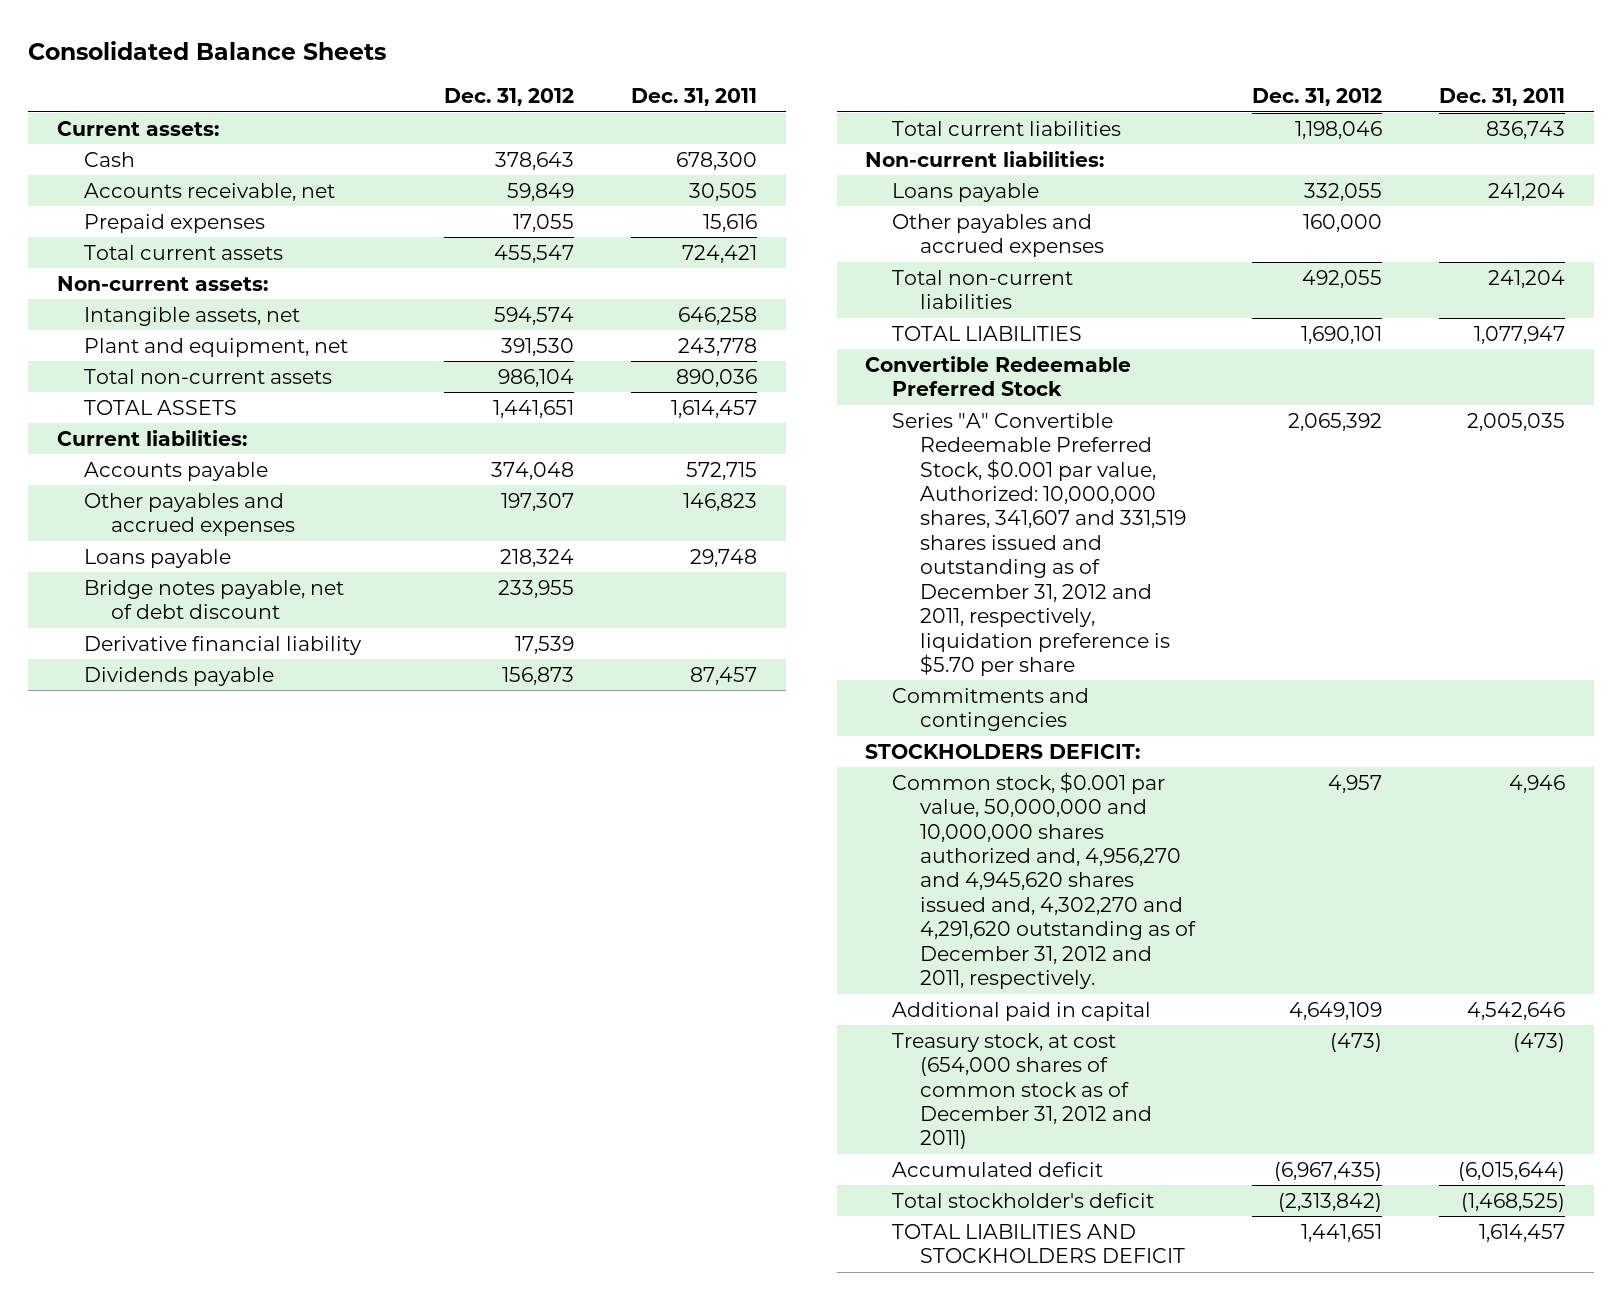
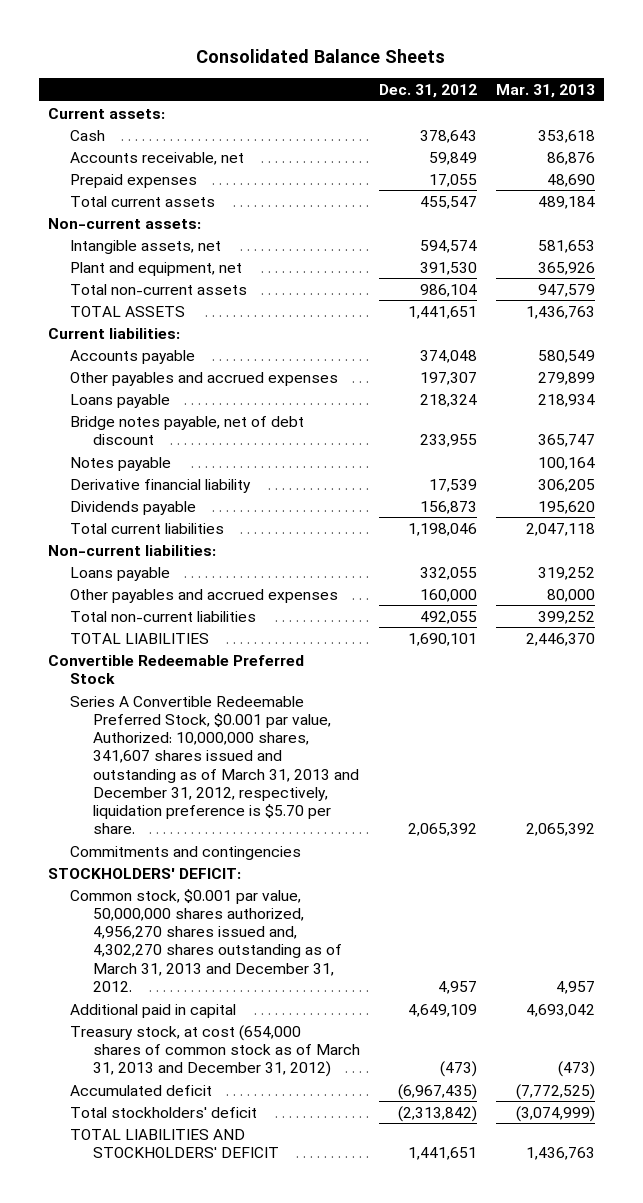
- | Dec. 31, 2012 | Dec. 31, 2011
+ | Dec. 31, 2012 | Mar. 31, 2013
+ Notes payable | | 100,164
- Series "A" Convertible Redeemable Preferred Stock, $0.001 par value, Authorized: 10,000,000 shares, 341,607 and 331,519 shares issued and outstanding as of December 31, 2012 and 2011, respectively, liquidation preference is $5.70 per share | 2,065,392 | 2,005,035
+ Series A Convertible Redeemable Preferred Stock, $0.001 par value, Authorized: 10,000,000 shares, 341,607 shares issued and outstanding as of March 31, 2013 and December 31, 2012, respectively, liquidation preference is $5.70 per share. | 2,065,392 | 2,065,392
- STOCKHOLDERS DEFICIT:
- Common stock, $0.001 par value, 50,000,000 and 10,000,000 shares authorized and, 4,956,270 and 4,945,620 shares issued and, 4,302,270 and 4,291,620 outstanding as of December 31, 2012 and 2011, respectively. | 4,957 | 4,946
+ STOCKHOLDERS' DEFICIT:
+ Common stock, $0.001 par value, 50,000,000 shares authorized, 4,956,270 shares issued and, 4,302,270 shares outstanding as of March 31, 2013 and December 31, 2012. | 4,957 | 4,957
- Treasury stock, at cost (654,000 shares of common stock as of December 31, 2012 and 2011) | (473) | (473)
+ Treasury stock, at cost (654,000 shares of common stock as of March 31, 2013 and December 31, 2012) | (473) | (473)
- Total stockholder's deficit | (2,313,842) | (1,468,525)
- TOTAL LIABILITIES AND STOCKHOLDERS DEFICIT | 1,441,651 | 1,614,457
+ Total stockholders' deficit | (2,313,842) | (3,074,999)
+ TOTAL LIABILITIES AND STOCKHOLDERS' DEFICIT | 1,441,651 | 1,436,763

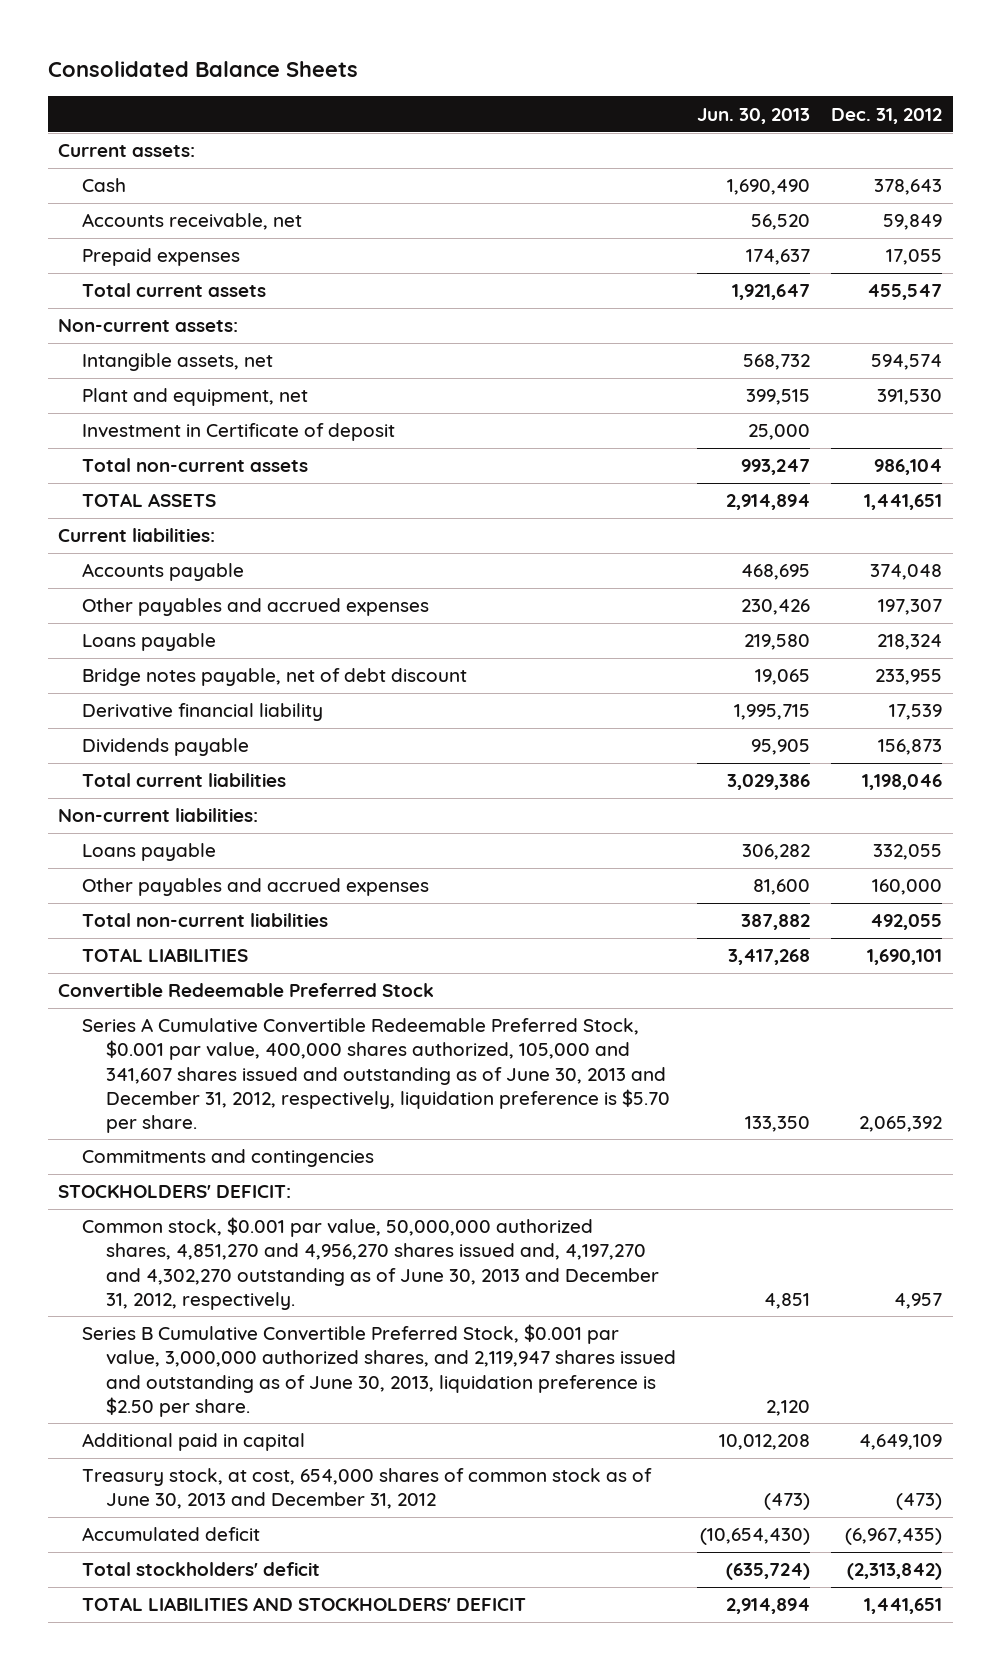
- | Dec. 31, 2012 | Mar. 31, 2013
+ | Jun. 30, 2013 | Dec. 31, 2012
+ Investment in Certificate of deposit | 25,000 |
- Notes payable | | 100,164
- Series A Convertible Redeemable Preferred Stock, $0.001 par value, Authorized: 10,000,000 shares, 341,607 shares issued and outstanding as of March 31, 2013 and December 31, 2012, respectively, liquidation preference is $5.70 per share. | 2,065,392 | 2,065,392
+ Series A Cumulative Convertible Redeemable Preferred Stock, $0.001 par value, 400,000 shares authorized, 105,000 and 341,607 shares issued and outstanding as of June 30, 2013 and December 31, 2012, respectively, liquidation preference is $5.70 per share. | 133,350 | 2,065,392
- Common stock, $0.001 par value, 50,000,000 shares authorized, 4,956,270 shares issued and, 4,302,270 shares outstanding as of March 31, 2013 and December 31, 2012. | 4,957 | 4,957
+ Common stock, $0.001 par value, 50,000,000 authorized shares, 4,851,270 and 4,956,270 shares issued and, 4,197,270 and 4,302,270 outstanding as of June 30, 2013 and December 31, 2012, respectively. | 4,851 | 4,957
+ Series B Cumulative Convertible Preferred Stock, $0.001 par value, 3,000,000 authorized shares, and 2,119,947 shares issued and outstanding as of June 30, 2013, liquidation preference is $2.50 per share. | 2,120 |
- Treasury stock, at cost (654,000 shares of common stock as of March 31, 2013 and December 31, 2012) | (473) | (473)
+ Treasury stock, at cost, 654,000 shares of common stock as of June 30, 2013 and December 31, 2012 | (473) | (473)

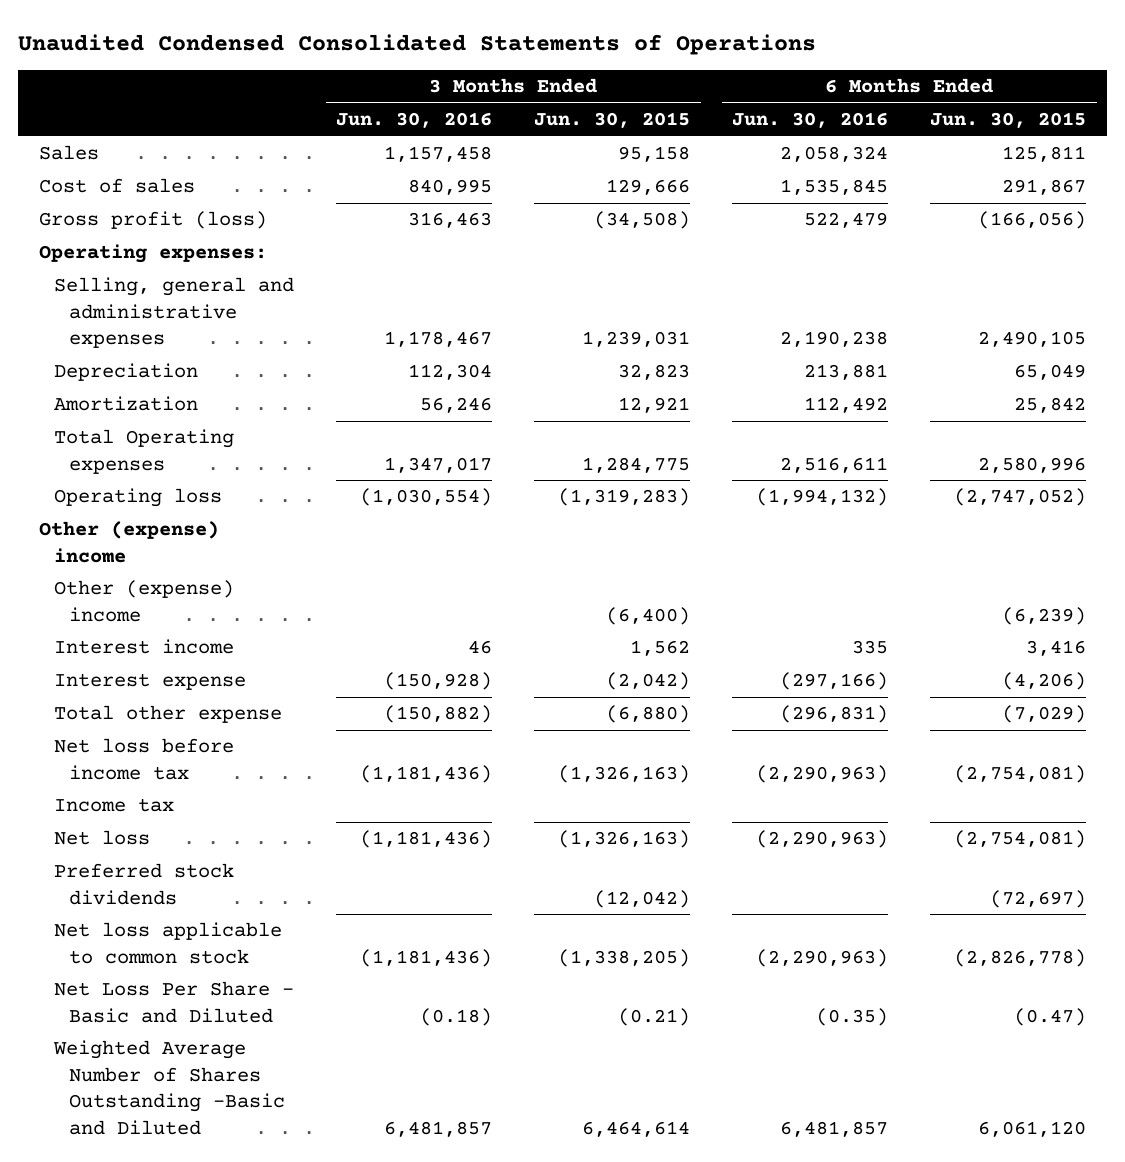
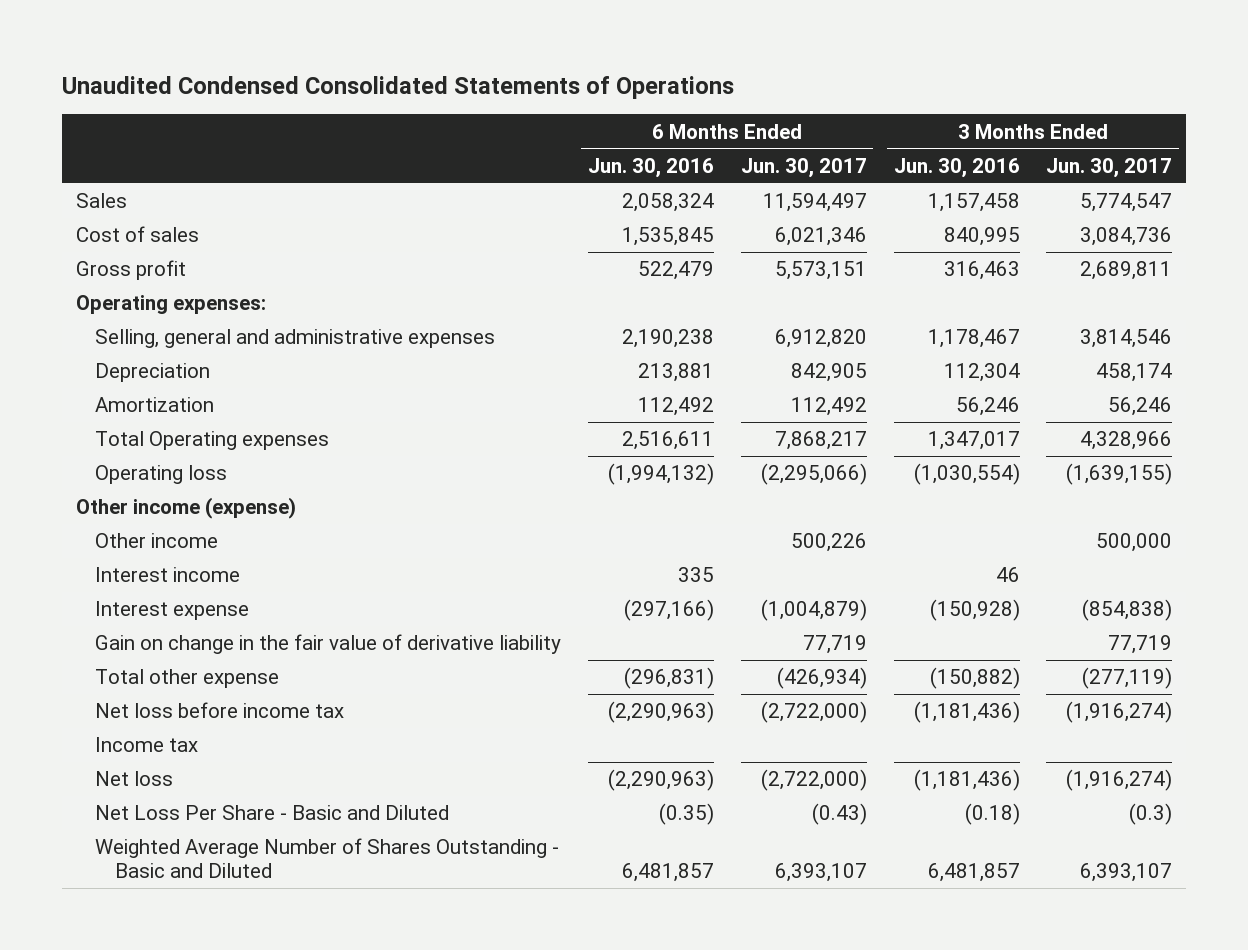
- | 3 Months Ended Jun. 30, 2016 | 3 Months Ended Jun. 30, 2015 | 6 Months Ended Jun. 30, 2016 | 6 Months Ended Jun. 30, 2015
+ | 6 Months Ended Jun. 30, 2016 | 6 Months Ended Jun. 30, 2017 | 3 Months Ended Jun. 30, 2016 | 3 Months Ended Jun. 30, 2017
- Gross profit (loss) | 316,463 | (34,508) | 522,479 | (166,056)
+ Gross profit | 522,479 | 5,573,151 | 316,463 | 2,689,811
- Other (expense) income
- Other (expense) income | | (6,400) | | (6,239)
+ Other income (expense)
+ Other income | | 500,226 | | 500,000
+ Gain on change in the fair value of derivative liability | | 77,719 | | 77,719
- Preferred stock dividends | | (12,042) | | (72,697)
- Net loss applicable to common stock | (1,181,436) | (1,338,205) | (2,290,963) | (2,826,778)
- Weighted Average Number of Shares Outstanding -Basic and Diluted | 6,481,857 | 6,464,614 | 6,481,857 | 6,061,120
+ Weighted Average Number of Shares Outstanding - Basic and Diluted | 6,481,857 | 6,393,107 | 6,481,857 | 6,393,107

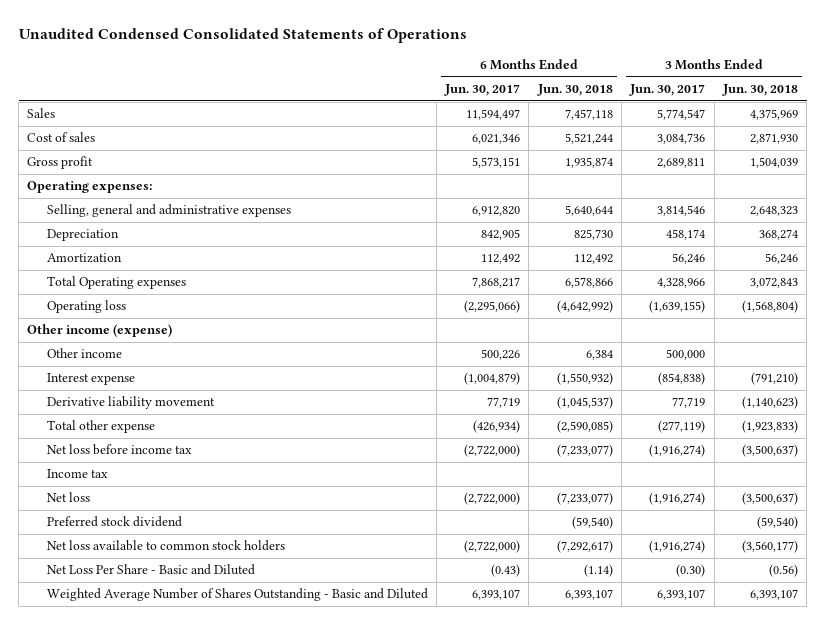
- | 6 Months Ended Jun. 30, 2016 | 6 Months Ended Jun. 30, 2017 | 3 Months Ended Jun. 30, 2016 | 3 Months Ended Jun. 30, 2017
+ | 6 Months Ended Jun. 30, 2017 | 6 Months Ended Jun. 30, 2018 | 3 Months Ended Jun. 30, 2017 | 3 Months Ended Jun. 30, 2018
- Interest income | 335 | | 46 |
- Gain on change in the fair value of derivative liability | | 77,719 | | 77,719
+ Derivative liability movement | 77,719 | (1,045,537) | 77,719 | (1,140,623)
- Net Loss Per Share - Basic and Diluted | (0.35) | (0.43) | (0.18) | (0.3)
+ Preferred stock dividend | | (59,540) | | (59,540)
+ Net loss available to common stock holders | (2,722,000) | (7,292,617) | (1,916,274) | (3,560,177)
+ Net Loss Per Share - Basic and Diluted | (0.43) | (1.14) | (0.30) | (0.56)

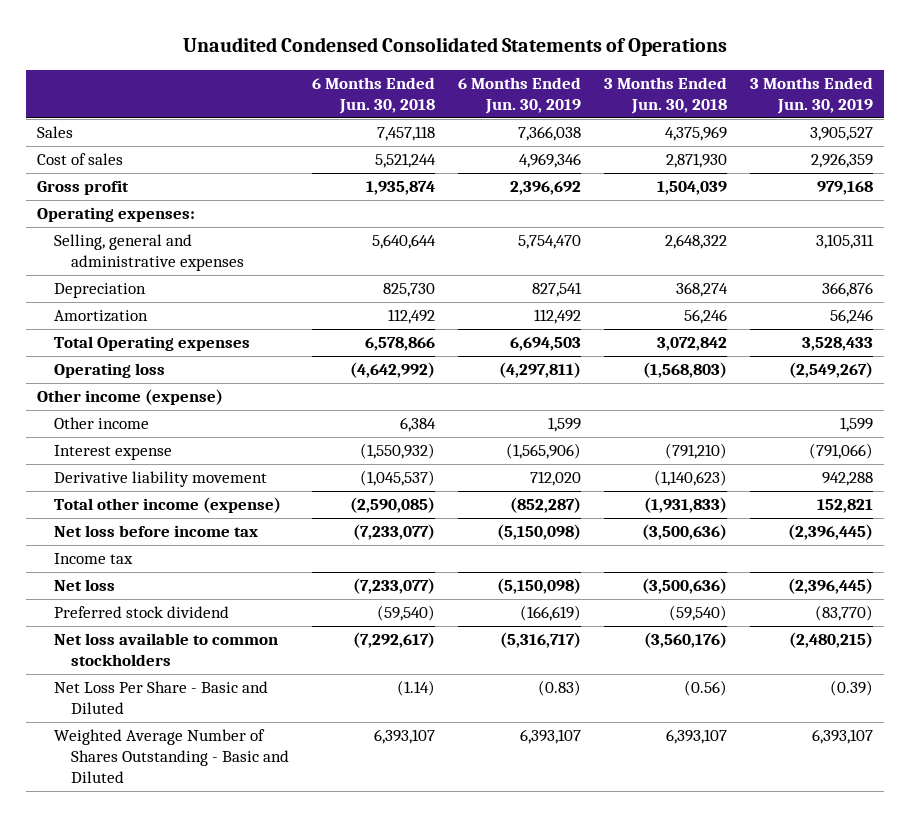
- | 6 Months Ended Jun. 30, 2017 | 6 Months Ended Jun. 30, 2018 | 3 Months Ended Jun. 30, 2017 | 3 Months Ended Jun. 30, 2018
+ | 6 Months Ended Jun. 30, 2018 | 6 Months Ended Jun. 30, 2019 | 3 Months Ended Jun. 30, 2018 | 3 Months Ended Jun. 30, 2019
- Selling, general and administrative expenses | 6,912,820 | 5,640,644 | 3,814,546 | 2,648,323
+ Selling, general and administrative expenses | 5,640,644 | 5,754,470 | 2,648,322 | 3,105,311
- Total Operating expenses | 7,868,217 | 6,578,866 | 4,328,966 | 3,072,843
- Operating loss | (2,295,066) | (4,642,992) | (1,639,155) | (1,568,804)
+ Total Operating expenses | 6,578,866 | 6,694,503 | 3,072,842 | 3,528,433
+ Operating loss | (4,642,992) | (4,297,811) | (1,568,803) | (2,549,267)
- Total other expense | (426,934) | (2,590,085) | (277,119) | (1,923,833)
- Net loss before income tax | (2,722,000) | (7,233,077) | (1,916,274) | (3,500,637)
+ Total other income (expense) | (2,590,085) | (852,287) | (1,931,833) | 152,821
+ Net loss before income tax | (7,233,077) | (5,150,098) | (3,500,636) | (2,396,445)
- Net loss | (2,722,000) | (7,233,077) | (1,916,274) | (3,500,637)
+ Net loss | (7,233,077) | (5,150,098) | (3,500,636) | (2,396,445)
- Net loss available to common stock holders | (2,722,000) | (7,292,617) | (1,916,274) | (3,560,177)
+ Net loss available to common stockholders | (7,292,617) | (5,316,717) | (3,560,176) | (2,480,215)

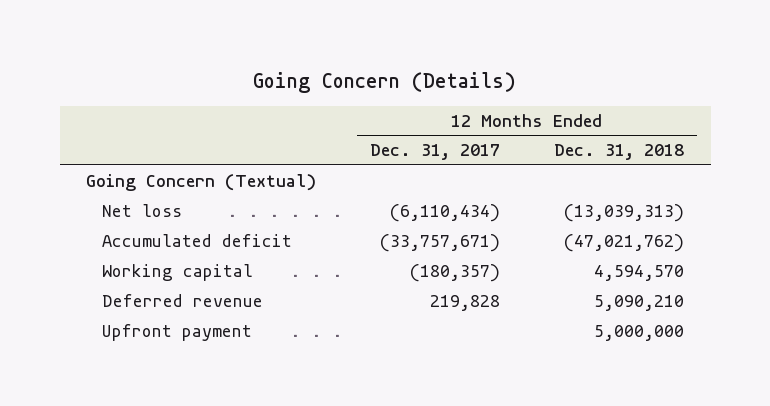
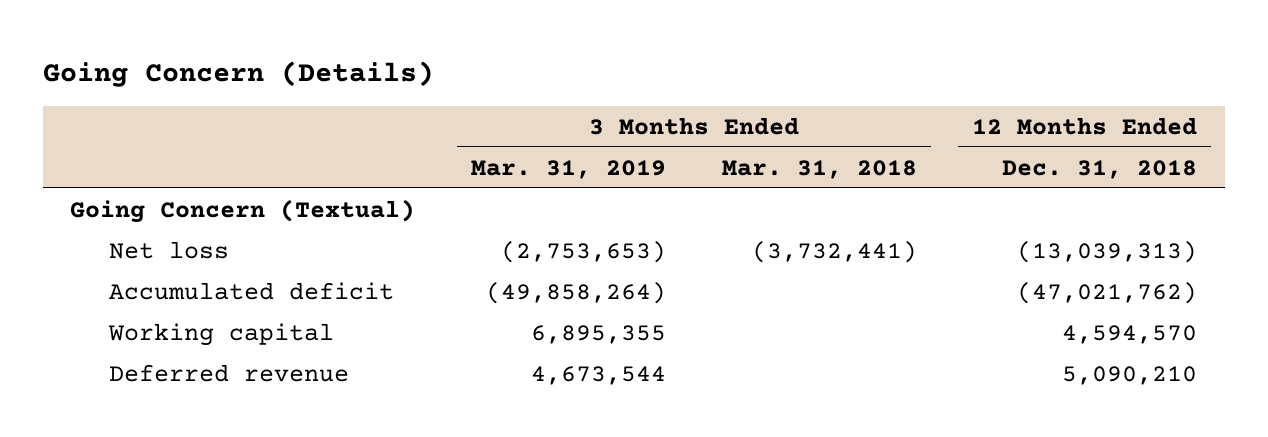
- | 12 Months Ended Dec. 31, 2017 | 12 Months Ended Dec. 31, 2018
+ | 3 Months Ended Mar. 31, 2019 | 3 Months Ended Mar. 31, 2018 | 12 Months Ended Dec. 31, 2018
- Upfront payment | | 5,000,000

